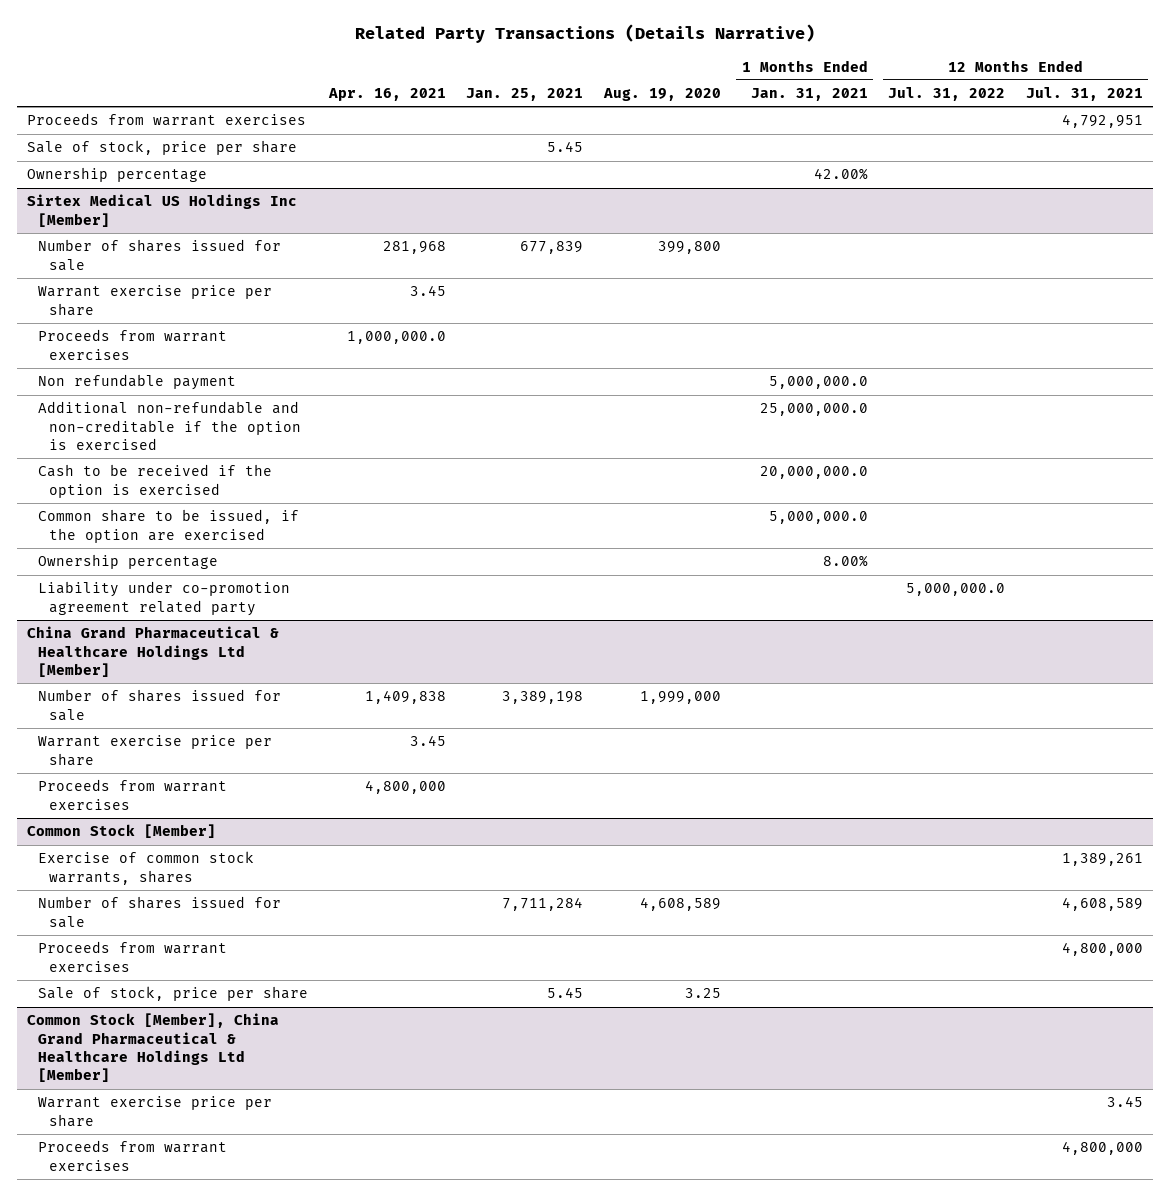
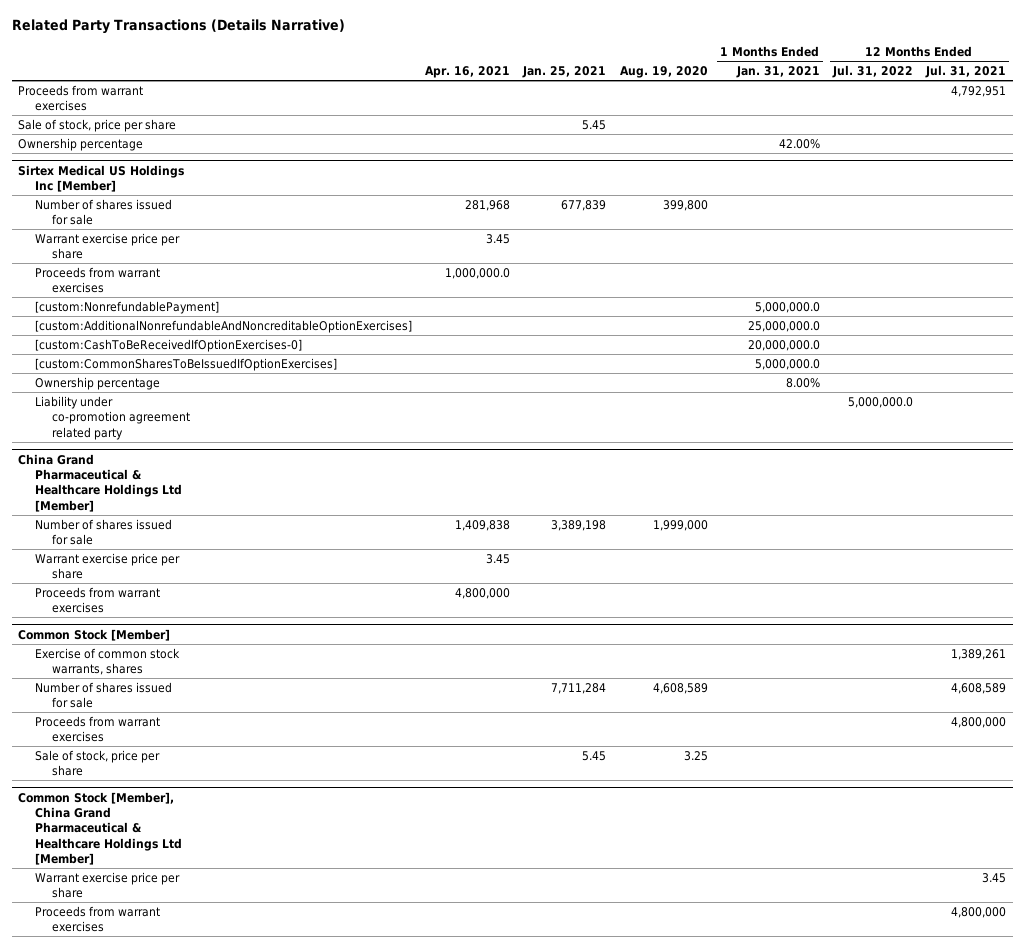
@ Sirtex Medical US Holdings Inc [Member]
- Non refundable payment | | | | 5,000,000.0 | |
- Additional non-refundable and non-creditable if the option is exercised | | | | 25,000,000.0 | |
- Cash to be received if the option is exercised | | | | 20,000,000.0 | |
- Common share to be issued, if the option are exercised | | | | 5,000,000.0 | |
+ [custom:NonrefundablePayment] | | | | 5,000,000.0 | |
+ [custom:AdditionalNonrefundableAndNoncreditableOptionExercises] | | | | 25,000,000.0 | |
+ [custom:CashToBeReceivedIfOptionExercises-0] | | | | 20,000,000.0 | |
+ [custom:CommonSharesToBeIssuedIfOptionExercises] | | | | 5,000,000.0 | |

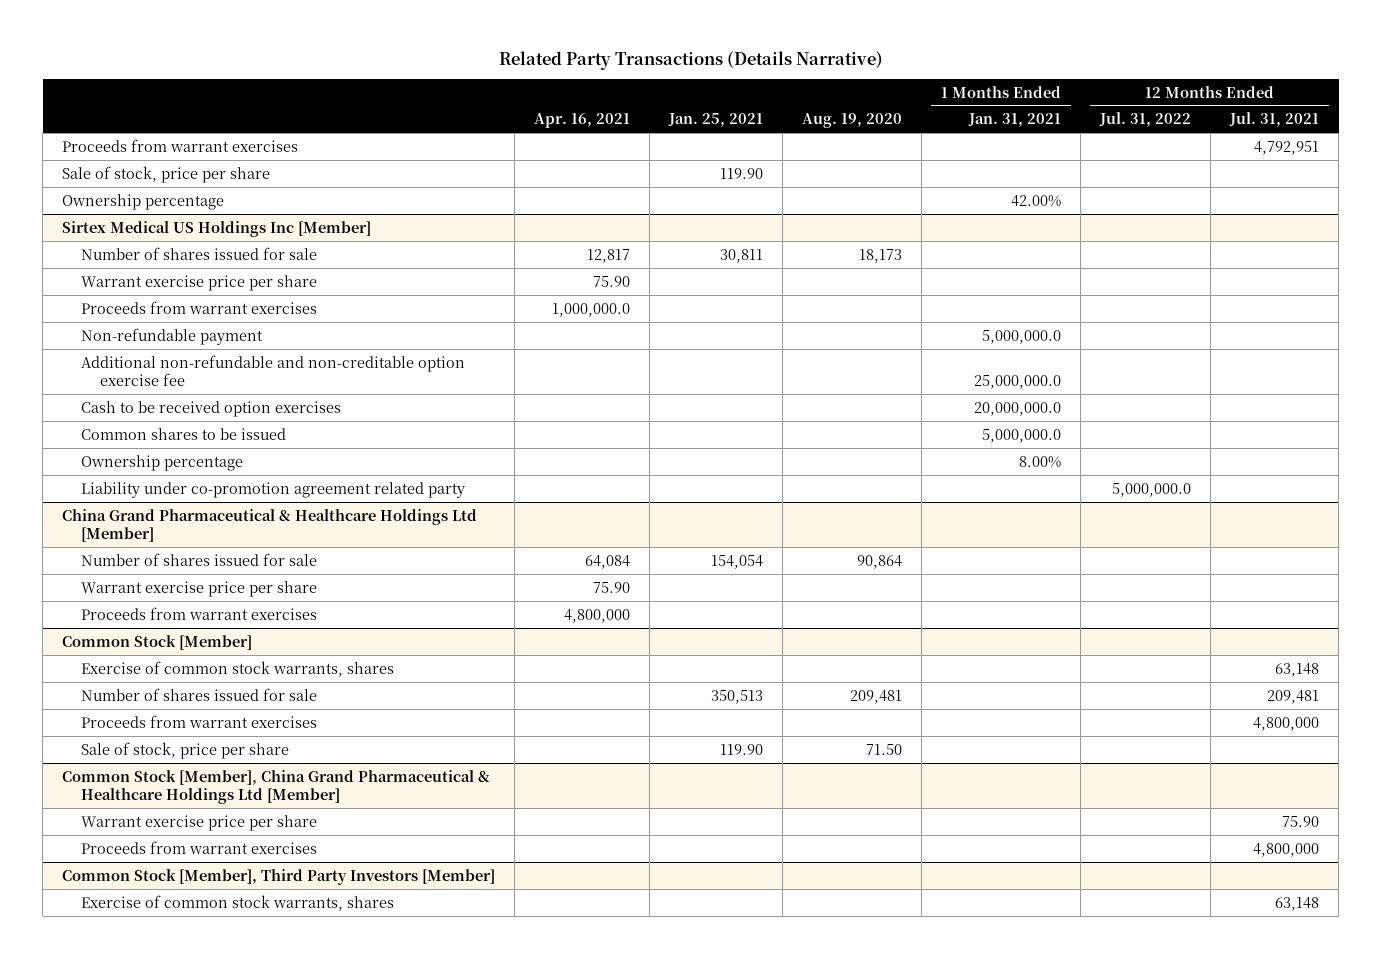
- Sale of stock, price per share | | 5.45 | | | |
+ Sale of stock, price per share | | 119.90 | | | |
@ Sirtex Medical US Holdings Inc [Member]
- Number of shares issued for sale | 281,968 | 677,839 | 399,800 | | |
- Warrant exercise price per share | 3.45 | | | | |
+ Number of shares issued for sale | 12,817 | 30,811 | 18,173 | | |
+ Warrant exercise price per share | 75.90 | | | | |
- [custom:NonrefundablePayment] | | | | 5,000,000.0 | |
- [custom:AdditionalNonrefundableAndNoncreditableOptionExercises] | | | | 25,000,000.0 | |
- [custom:CashToBeReceivedIfOptionExercises-0] | | | | 20,000,000.0 | |
- [custom:CommonSharesToBeIssuedIfOptionExercises] | | | | 5,000,000.0 | |
+ Non-refundable payment | | | | 5,000,000.0 | |
+ Additional non-refundable and non-creditable option exercise fee | | | | 25,000,000.0 | |
+ Cash to be received option exercises | | | | 20,000,000.0 | |
+ Common shares to be issued | | | | 5,000,000.0 | |
@ China Grand Pharmaceutical & Healthcare Holdings Ltd [Member]
- Number of shares issued for sale | 1,409,838 | 3,389,198 | 1,999,000 | | |
- Warrant exercise price per share | 3.45 | | | | |
+ Number of shares issued for sale | 64,084 | 154,054 | 90,864 | | |
+ Warrant exercise price per share | 75.90 | | | | |
@ Common Stock [Member]
- Exercise of common stock warrants, shares | | | | | | 1,389,261
- Number of shares issued for sale | | 7,711,284 | 4,608,589 | | | 4,608,589
+ Exercise of common stock warrants, shares | | | | | | 63,148
+ Number of shares issued for sale | | 350,513 | 209,481 | | | 209,481
- Sale of stock, price per share | | 5.45 | 3.25 | | |
+ Sale of stock, price per share | | 119.90 | 71.50 | | |
@ Common Stock [Member], China Grand Pharmaceutical & Healthcare Holdings Ltd [Member]
- Warrant exercise price per share | | | | | | 3.45
+ Warrant exercise price per share | | | | | | 75.90
+ Common Stock [Member], Third Party Investors [Member]
+ Exercise of common stock warrants, shares | | | | | | 63,148

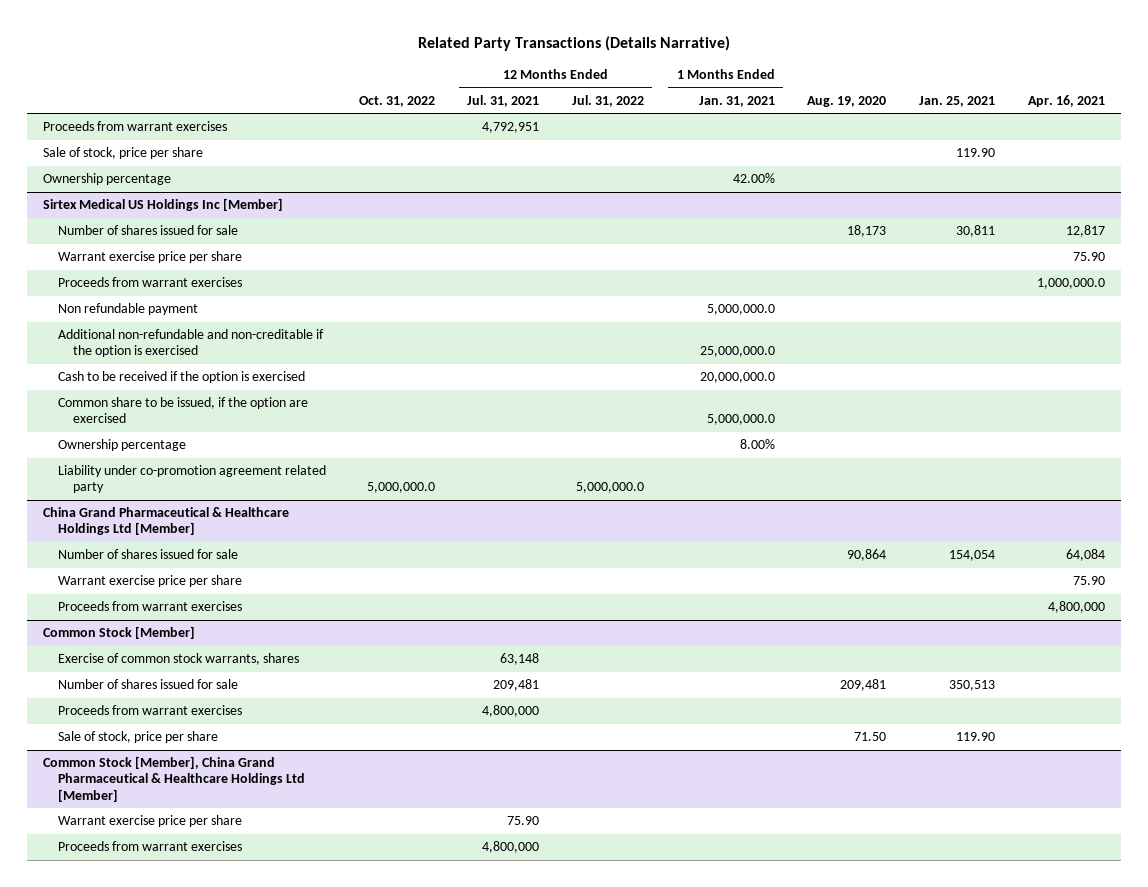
- | Apr. 16, 2021 | Jan. 25, 2021 | Aug. 19, 2020 | 1 Months Ended Jan. 31, 2021 | 12 Months Ended Jul. 31, 2022 | 12 Months Ended Jul. 31, 2021
+ | Oct. 31, 2022 | 12 Months Ended Jul. 31, 2021 | 12 Months Ended Jul. 31, 2022 | 1 Months Ended Jan. 31, 2021 | Aug. 19, 2020 | Jan. 25, 2021 | Apr. 16, 2021
@ Sirtex Medical US Holdings Inc [Member]
- Non-refundable payment | | | | 5,000,000.0 | |
- Additional non-refundable and non-creditable option exercise fee | | | | 25,000,000.0 | |
- Cash to be received option exercises | | | | 20,000,000.0 | |
- Common shares to be issued | | | | 5,000,000.0 | |
+ Non refundable payment | | | | 5,000,000.0 | | |
+ Additional non-refundable and non-creditable if the option is exercised | | | | 25,000,000.0 | | |
+ Cash to be received if the option is exercised | | | | 20,000,000.0 | | |
+ Common share to be issued, if the option are exercised | | | | 5,000,000.0 | | |
- Common Stock [Member], Third Party Investors [Member]
- Exercise of common stock warrants, shares | | | | | | 63,148

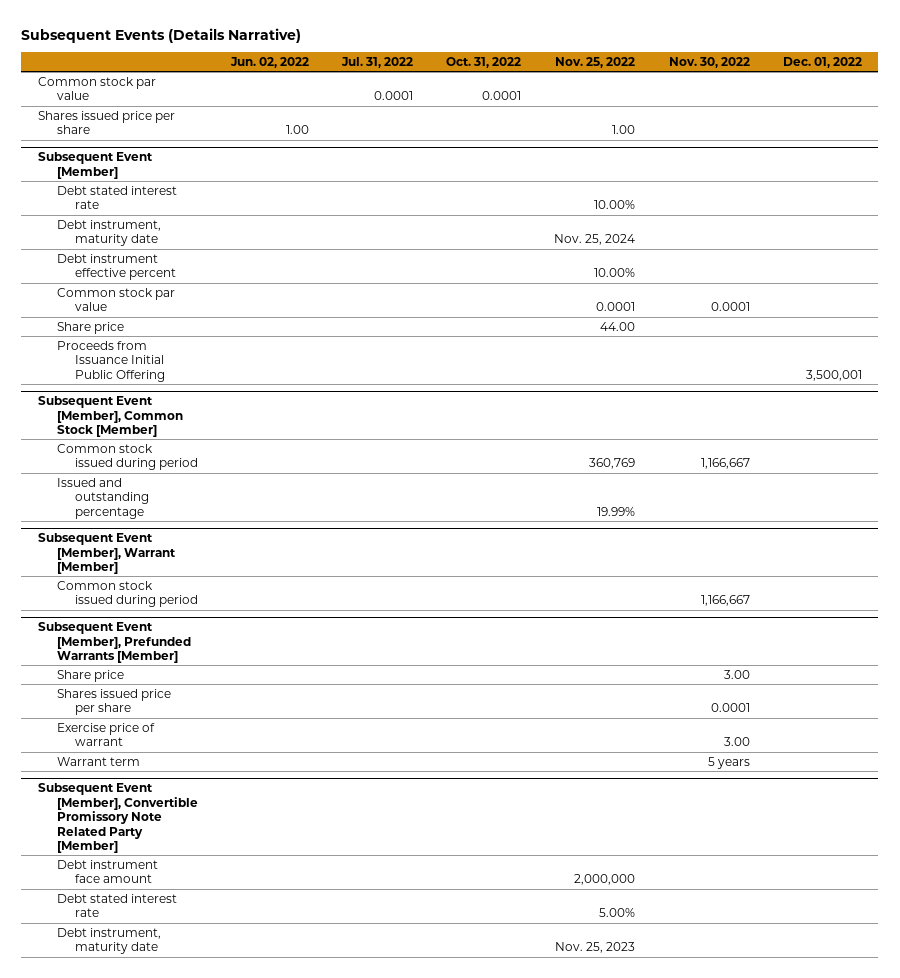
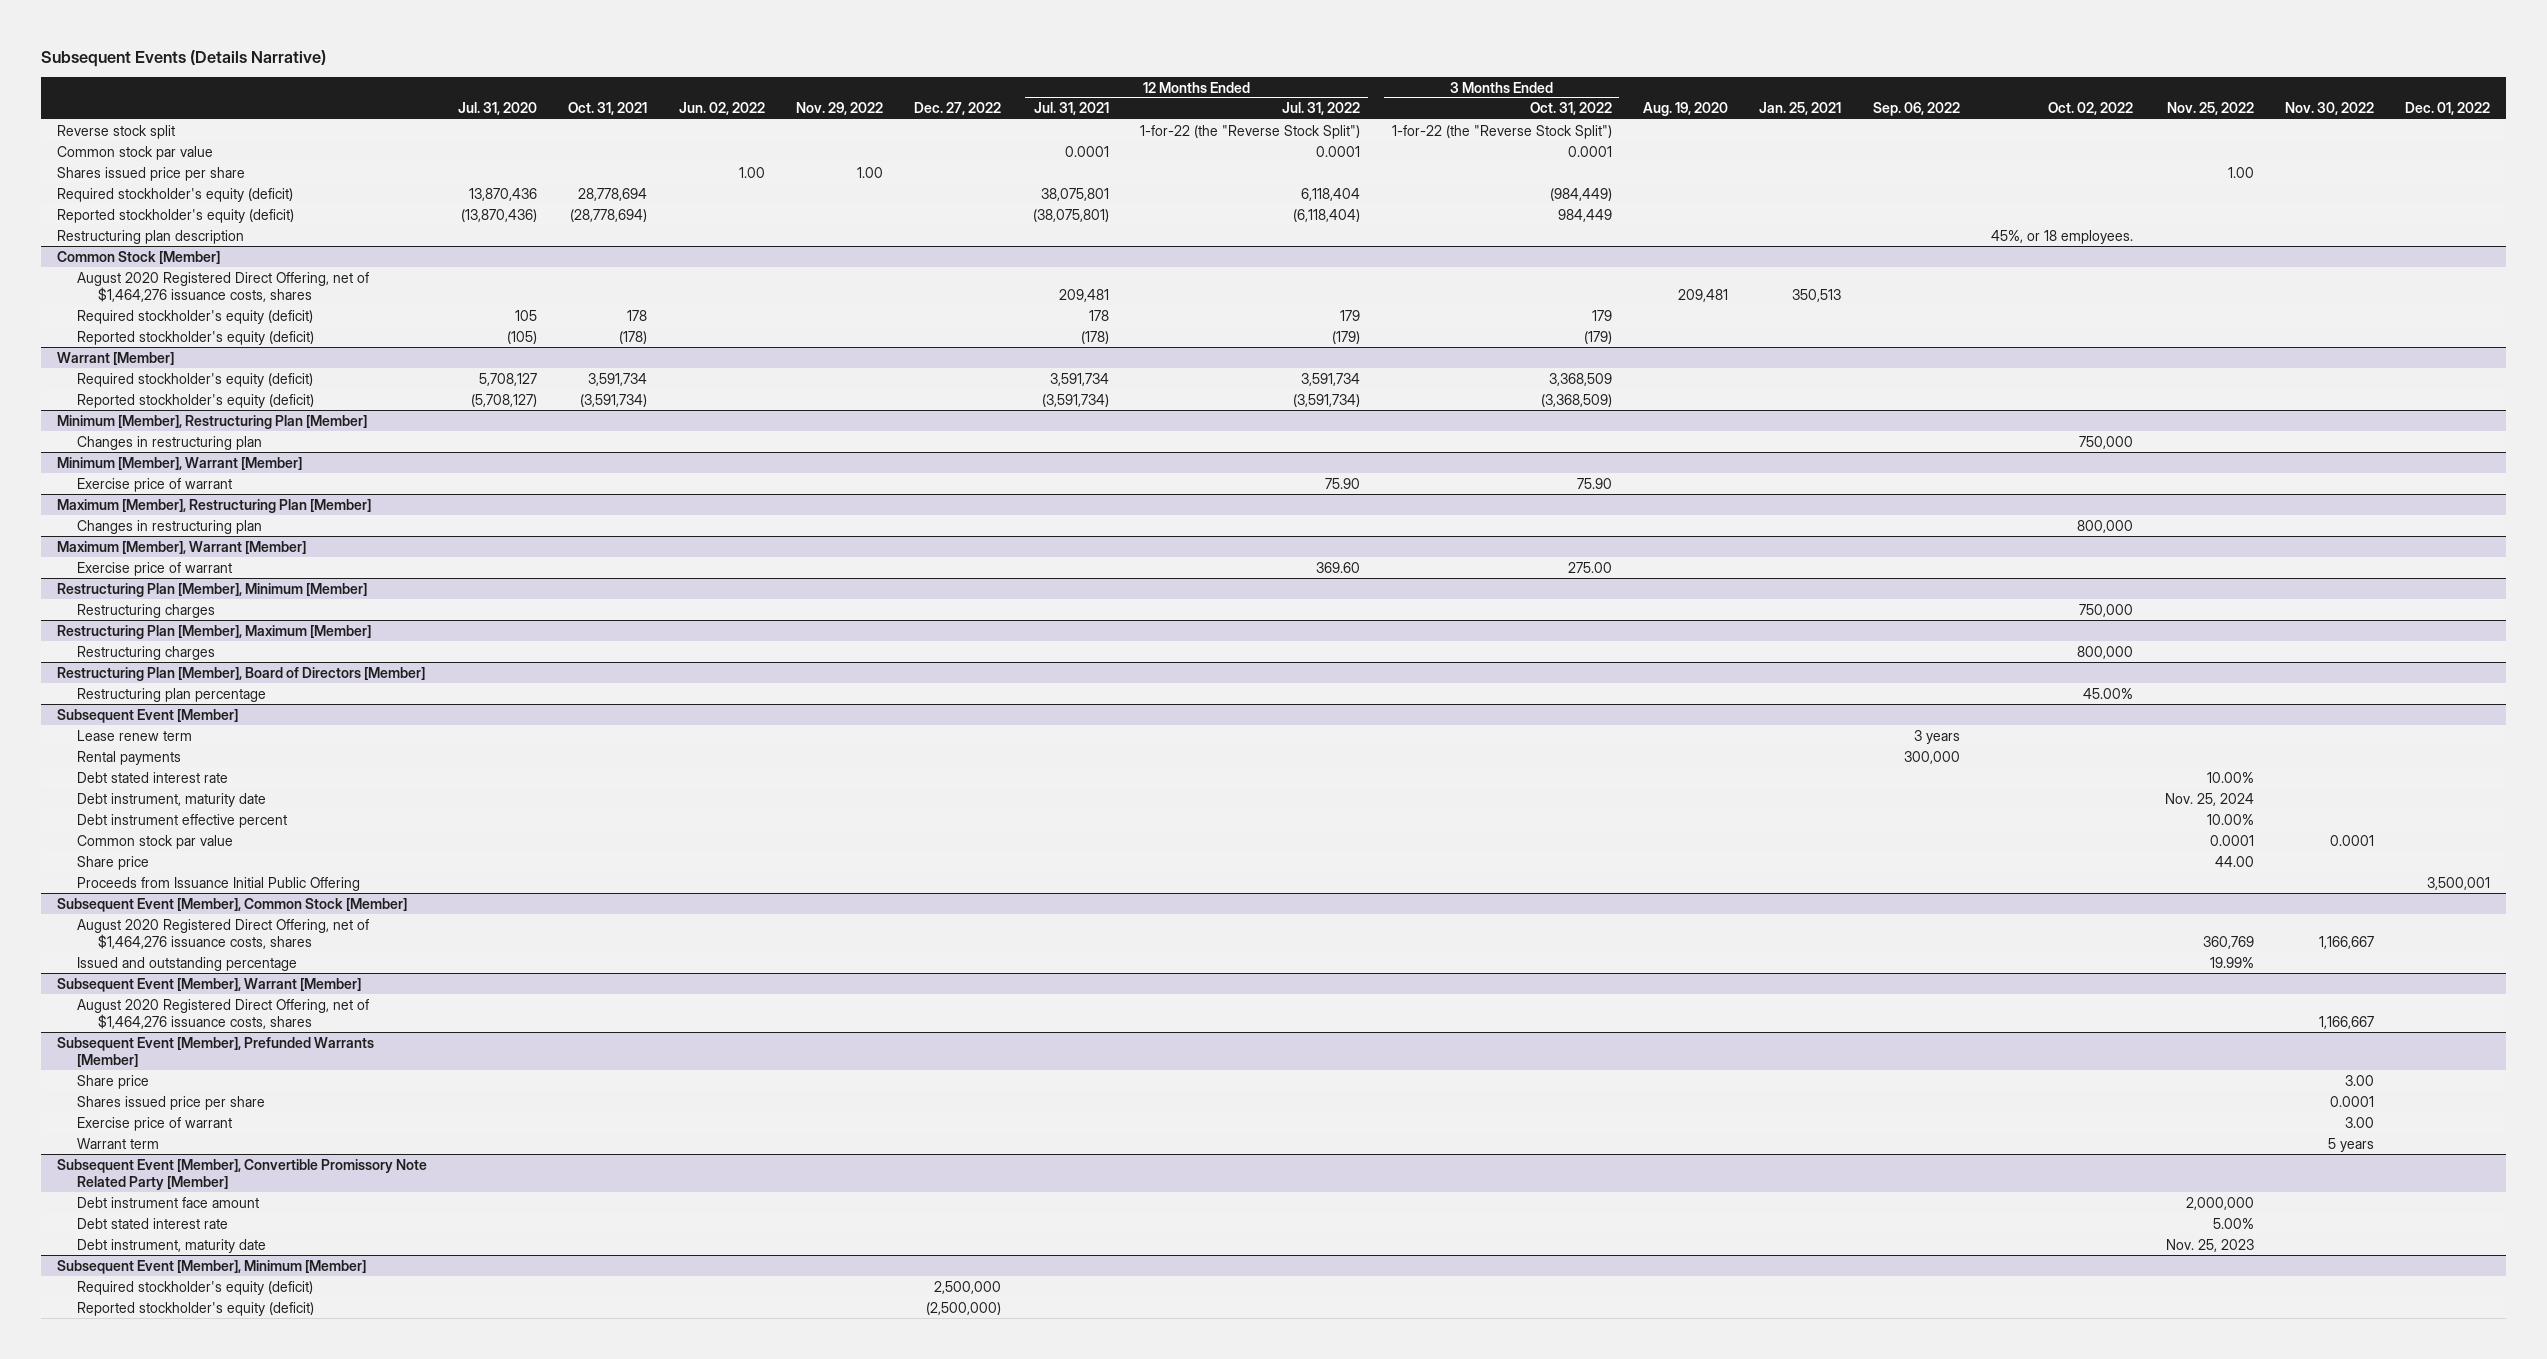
- | Jun. 02, 2022 | Jul. 31, 2022 | Oct. 31, 2022 | Nov. 25, 2022 | Nov. 30, 2022 | Dec. 01, 2022
+ | Jul. 31, 2020 | Oct. 31, 2021 | Jun. 02, 2022 | Nov. 29, 2022 | Dec. 27, 2022 | 12 Months Ended Jul. 31, 2021 | 12 Months Ended Jul. 31, 2022 | 3 Months Ended Oct. 31, 2022 | Aug. 19, 2020 | Jan. 25, 2021 | Sep. 06, 2022 | Oct. 02, 2022 | Nov. 25, 2022 | Nov. 30, 2022 | Dec. 01, 2022
+ Reverse stock split | | | | | | | 1-for-22 (the "Reverse Stock Split") | 1-for-22 (the "Reverse Stock Split") | | | | | | |
+ Required stockholder's equity (deficit) | 13,870,436 | 28,778,694 | | | | 38,075,801 | 6,118,404 | (984,449) | | | | | | |
+ Reported stockholder's equity (deficit) | (13,870,436) | (28,778,694) | | | | (38,075,801) | (6,118,404) | 984,449 | | | | | | |
+ Restructuring plan description | | | | | | | | | | | | 45%, or 18 employees. | | |
+ Common Stock [Member]
+ August 2020 Registered Direct Offering, net of $1,464,276 issuance costs, shares | | | | | | 209,481 | | | 209,481 | 350,513 | | | | |
+ Required stockholder's equity (deficit) | 105 | 178 | | | | 178 | 179 | 179 | | | | | | |
+ Reported stockholder's equity (deficit) | (105) | (178) | | | | (178) | (179) | (179) | | | | | | |
+ Warrant [Member]
+ Required stockholder's equity (deficit) | 5,708,127 | 3,591,734 | | | | 3,591,734 | 3,591,734 | 3,368,509 | | | | | | |
+ Reported stockholder's equity (deficit) | (5,708,127) | (3,591,734) | | | | (3,591,734) | (3,591,734) | (3,368,509) | | | | | | |
+ Minimum [Member], Restructuring Plan [Member]
+ Changes in restructuring plan | | | | | | | | | | | | 750,000 | | |
+ Minimum [Member], Warrant [Member]
+ Exercise price of warrant | | | | | | | 75.90 | 75.90 | | | | | | |
+ Maximum [Member], Restructuring Plan [Member]
+ Changes in restructuring plan | | | | | | | | | | | | 800,000 | | |
+ Maximum [Member], Warrant [Member]
+ Exercise price of warrant | | | | | | | 369.60 | 275.00 | | | | | | |
+ Restructuring Plan [Member], Minimum [Member]
+ Restructuring charges | | | | | | | | | | | | 750,000 | | |
+ Restructuring Plan [Member], Maximum [Member]
+ Restructuring charges | | | | | | | | | | | | 800,000 | | |
+ Restructuring Plan [Member], Board of Directors [Member]
+ Restructuring plan percentage | | | | | | | | | | | | 45.00% | | |
@ Subsequent Event [Member]
+ Lease renew term | | | | | | | | | | | 3 years | | | |
+ Rental payments | | | | | | | | | | | 300,000 | | | |
@ Subsequent Event [Member], Common Stock [Member]
- Common stock issued during period | | | | 360,769 | 1,166,667 |
+ August 2020 Registered Direct Offering, net of $1,464,276 issuance costs, shares | | | | | | | | | | | | | 360,769 | 1,166,667 |
@ Subsequent Event [Member], Warrant [Member]
- Common stock issued during period | | | | | 1,166,667 |
+ August 2020 Registered Direct Offering, net of $1,464,276 issuance costs, shares | | | | | | | | | | | | | | 1,166,667 |
+ Subsequent Event [Member], Minimum [Member]
+ Required stockholder's equity (deficit) | | | | | 2,500,000 | | | | | | | | | |
+ Reported stockholder's equity (deficit) | | | | | (2,500,000) | | | | | | | | | |

